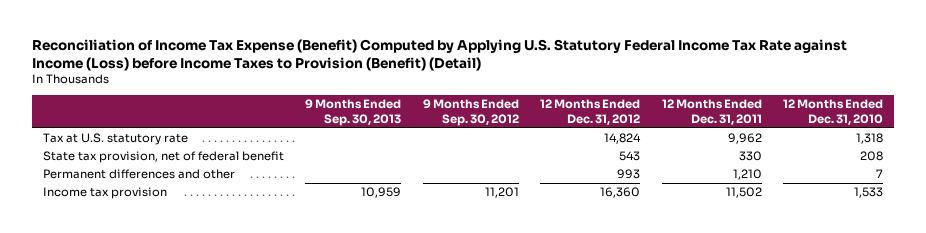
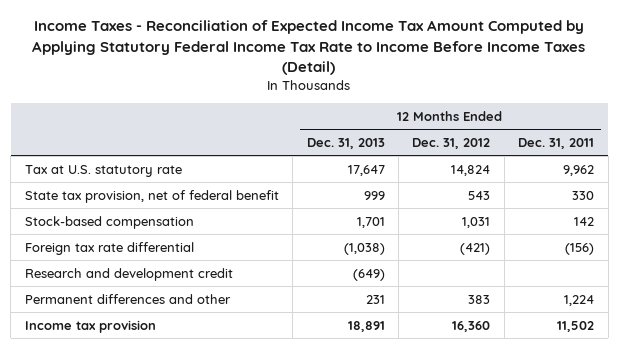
- Reconciliation of Income Tax Expense (Benefit) Computed by Applying U.S. Statutory Federal Income Tax Rate against Income (Loss) before Income Taxes to Provision (Benefit) (Detail)
+ Income Taxes - Reconciliation of Expected Income Tax Amount Computed by Applying Statutory Federal Income Tax Rate to Income Before Income Taxes (Detail)
- | 9 Months Ended Sep. 30, 2013 | 9 Months Ended Sep. 30, 2012 | 12 Months Ended Dec. 31, 2012 | 12 Months Ended Dec. 31, 2011 | 12 Months Ended Dec. 31, 2010
+ | 12 Months Ended Dec. 31, 2013 | 12 Months Ended Dec. 31, 2012 | 12 Months Ended Dec. 31, 2011
- Permanent differences and other | | | 993 | 1,210 | 7
+ Stock-based compensation | 1,701 | 1,031 | 142
+ Foreign tax rate differential | (1,038) | (421) | (156)
+ Research and development credit | (649) | |
+ Permanent differences and other | 231 | 383 | 1,224

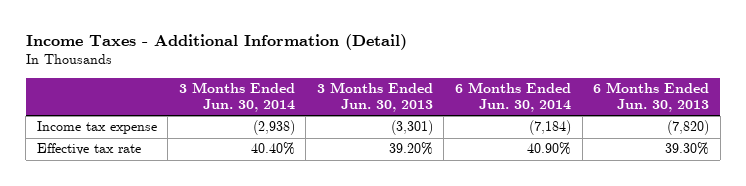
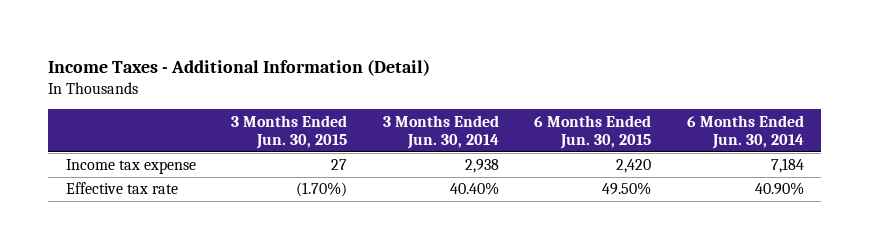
- | 3 Months Ended Jun. 30, 2014 | 3 Months Ended Jun. 30, 2013 | 6 Months Ended Jun. 30, 2014 | 6 Months Ended Jun. 30, 2013
+ | 3 Months Ended Jun. 30, 2015 | 3 Months Ended Jun. 30, 2014 | 6 Months Ended Jun. 30, 2015 | 6 Months Ended Jun. 30, 2014
- Income tax expense | (2,938) | (3,301) | (7,184) | (7,820)
+ Income tax expense | 27 | 2,938 | 2,420 | 7,184

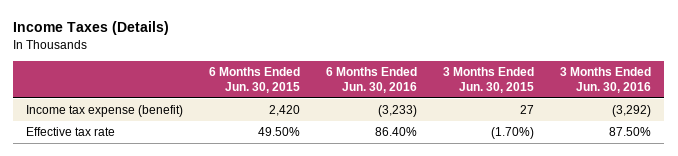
- Income Taxes - Additional Information (Detail)
+ Income Taxes (Details)
- | 3 Months Ended Jun. 30, 2015 | 3 Months Ended Jun. 30, 2014 | 6 Months Ended Jun. 30, 2015 | 6 Months Ended Jun. 30, 2014
+ | 6 Months Ended Jun. 30, 2015 | 6 Months Ended Jun. 30, 2016 | 3 Months Ended Jun. 30, 2015 | 3 Months Ended Jun. 30, 2016
- Income tax expense | 27 | 2,938 | 2,420 | 7,184
+ Income tax expense (benefit) | 2,420 | (3,233) | 27 | (3,292)

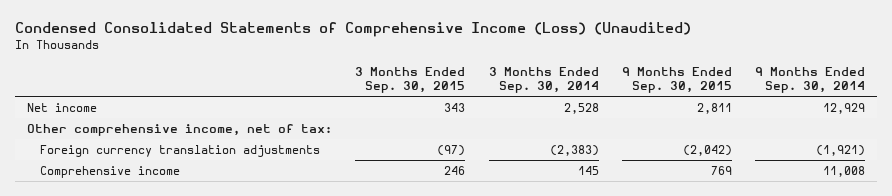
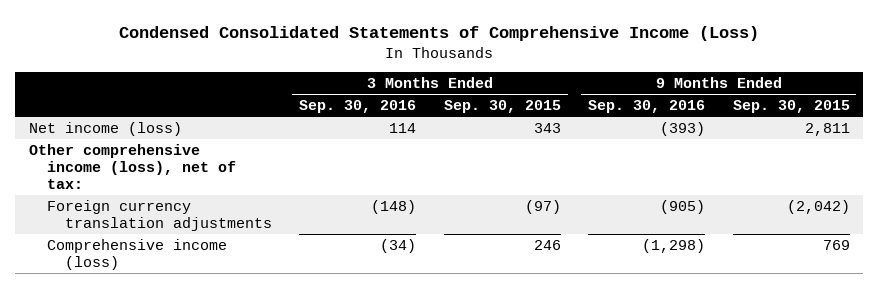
- Condensed Consolidated Statements of Comprehensive Income (Loss) (Unaudited)
+ Condensed Consolidated Statements of Comprehensive Income (Loss)
- | 3 Months Ended Sep. 30, 2015 | 3 Months Ended Sep. 30, 2014 | 9 Months Ended Sep. 30, 2015 | 9 Months Ended Sep. 30, 2014
+ | 3 Months Ended Sep. 30, 2016 | 3 Months Ended Sep. 30, 2015 | 9 Months Ended Sep. 30, 2016 | 9 Months Ended Sep. 30, 2015
- Net income | 343 | 2,528 | 2,811 | 12,929
- Other comprehensive income, net of tax:
+ Net income (loss) | 114 | 343 | (393) | 2,811
+ Other comprehensive income (loss), net of tax:
- Comprehensive income | 246 | 145 | 769 | 11,008
+ Comprehensive income (loss) | (34) | 246 | (1,298) | 769

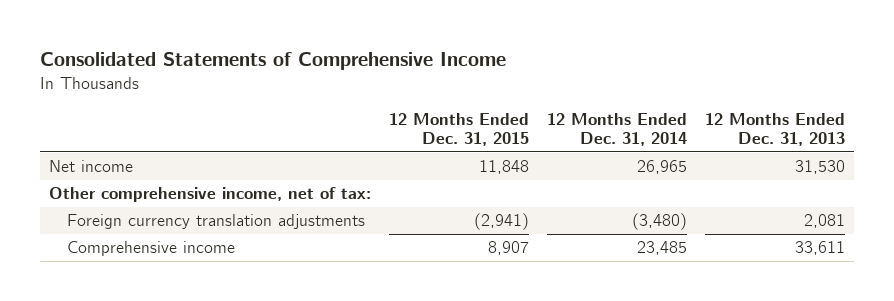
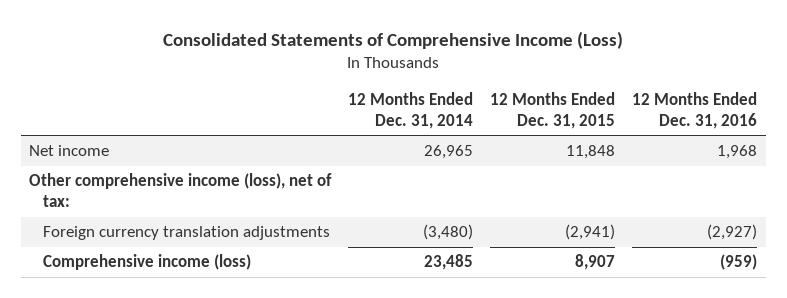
- Consolidated Statements of Comprehensive Income
+ Consolidated Statements of Comprehensive Income (Loss)
- | 12 Months Ended Dec. 31, 2015 | 12 Months Ended Dec. 31, 2014 | 12 Months Ended Dec. 31, 2013
+ | 12 Months Ended Dec. 31, 2014 | 12 Months Ended Dec. 31, 2015 | 12 Months Ended Dec. 31, 2016
- Other comprehensive income, net of tax:
+ Other comprehensive income (loss), net of tax:
- Comprehensive income | 8,907 | 23,485 | 33,611
+ Comprehensive income (loss) | 23,485 | 8,907 | (959)

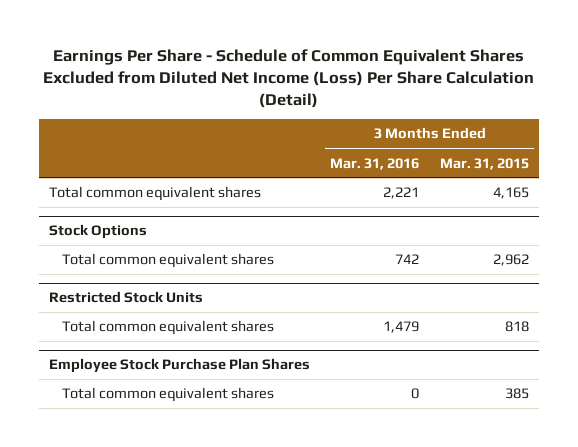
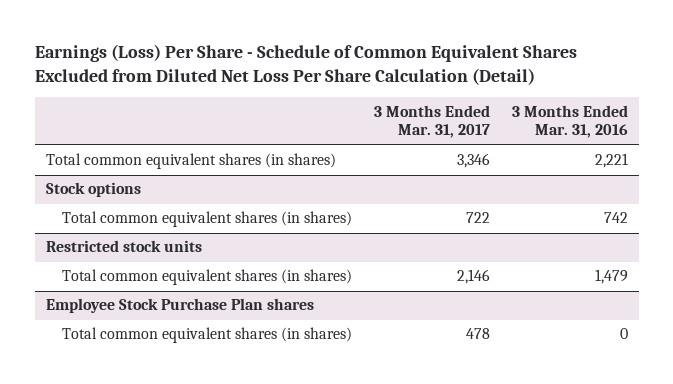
- Earnings Per Share - Schedule of Common Equivalent Shares Excluded from Diluted Net Income (Loss) Per Share Calculation (Detail)
+ Earnings (Loss) Per Share - Schedule of Common Equivalent Shares Excluded from Diluted Net Loss Per Share Calculation (Detail)
- | 3 Months Ended Mar. 31, 2016 | 3 Months Ended Mar. 31, 2015
+ | 3 Months Ended Mar. 31, 2017 | 3 Months Ended Mar. 31, 2016
- Total common equivalent shares | 2,221 | 4,165
- Stock Options
- Total common equivalent shares | 742 | 2,962
- Restricted Stock Units
- Total common equivalent shares | 1,479 | 818
- Employee Stock Purchase Plan Shares
- Total common equivalent shares | 0 | 385
+ Total common equivalent shares (in shares) | 3,346 | 2,221
+ Stock options
+ Total common equivalent shares (in shares) | 722 | 742
+ Restricted stock units
+ Total common equivalent shares (in shares) | 2,146 | 1,479
+ Employee Stock Purchase Plan shares
+ Total common equivalent shares (in shares) | 478 | 0

